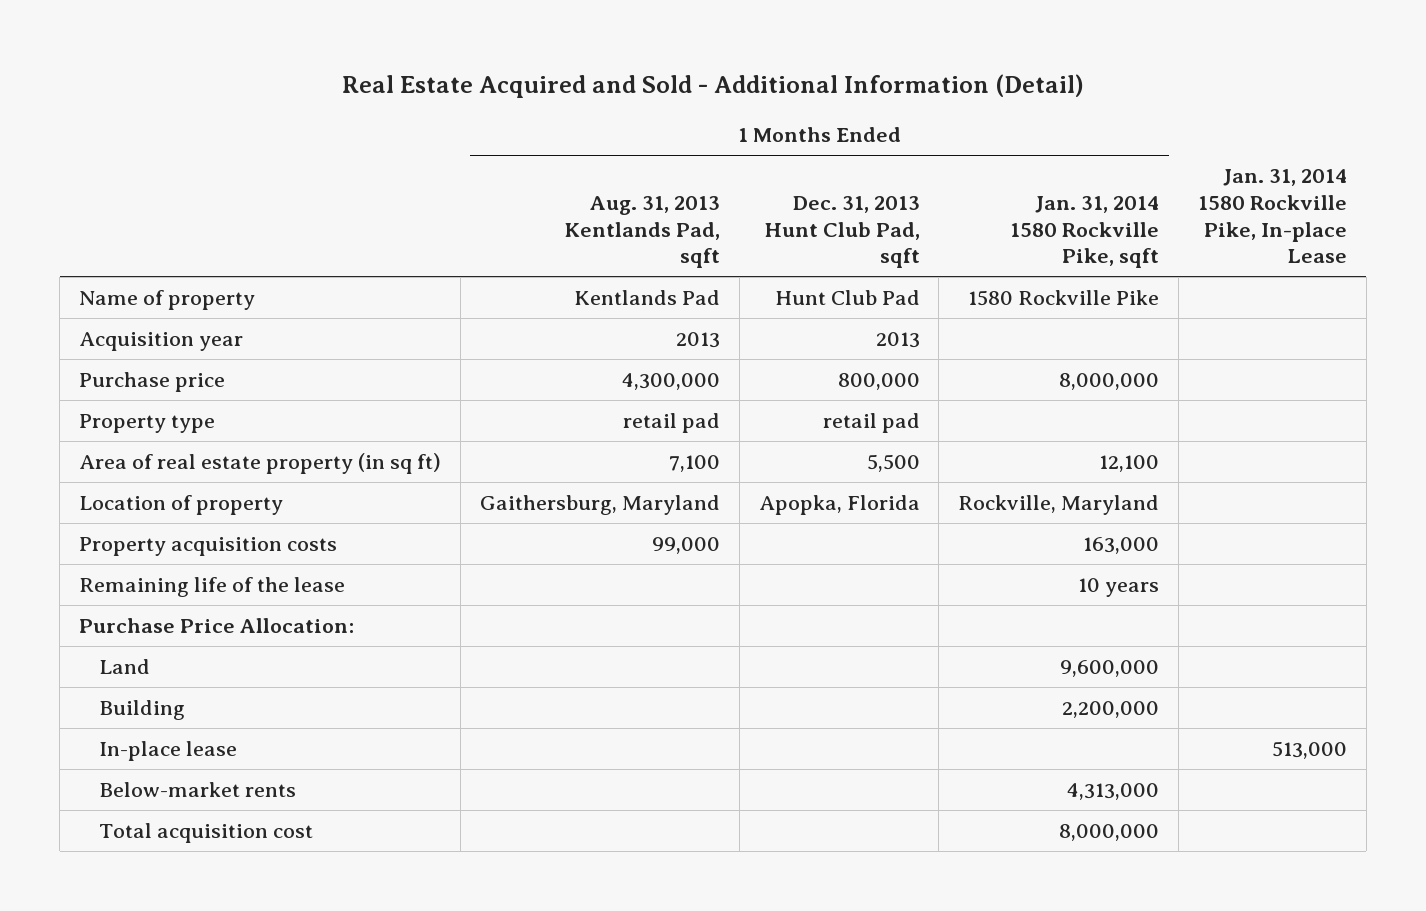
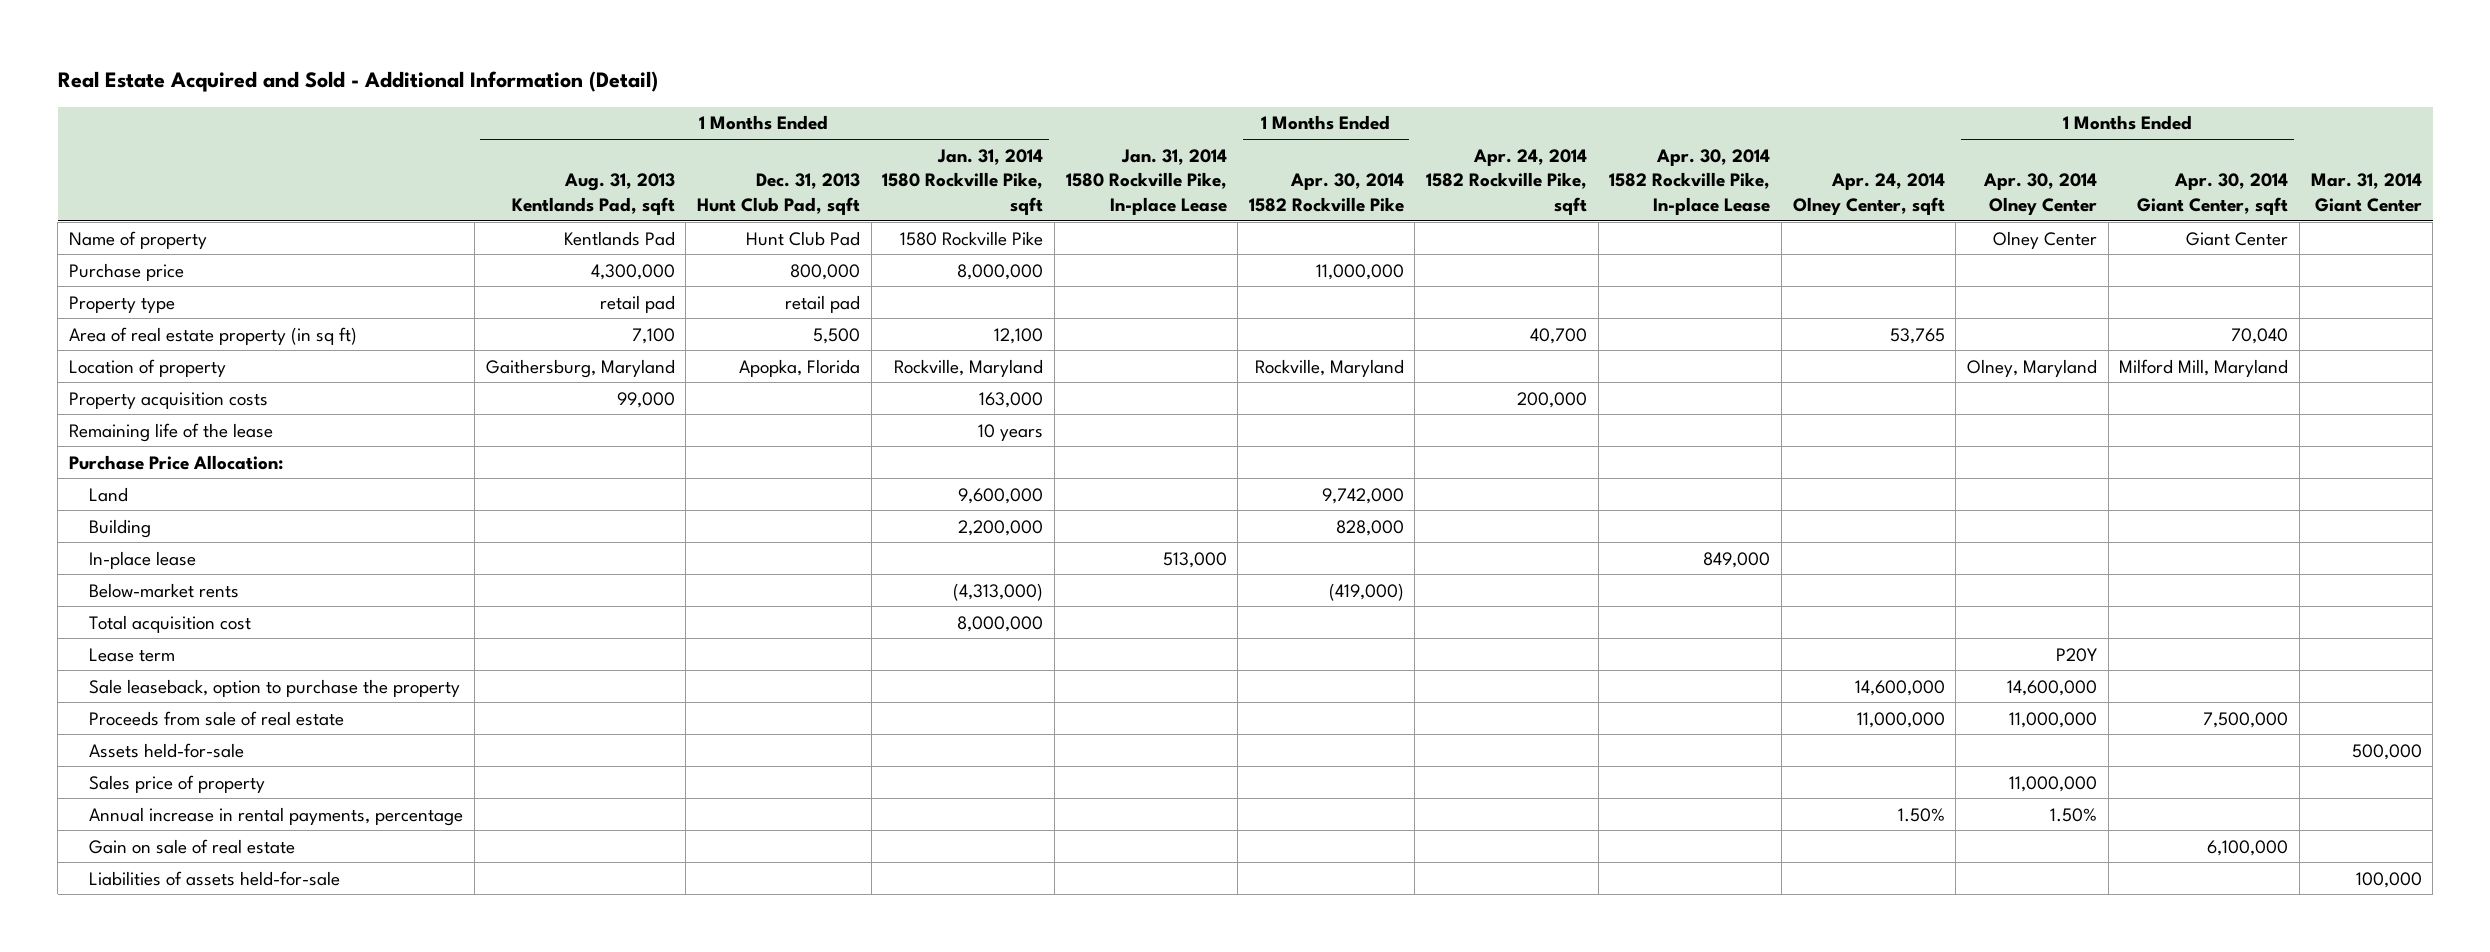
- | 1 Months Ended Aug. 31, 2013 Kentlands Pad, sqft | 1 Months Ended Dec. 31, 2013 Hunt Club Pad, sqft | 1 Months Ended Jan. 31, 2014 1580 Rockville Pike, sqft | Jan. 31, 2014 1580 Rockville Pike, In-place Lease
+ | 1 Months Ended Aug. 31, 2013 Kentlands Pad, sqft | 1 Months Ended Dec. 31, 2013 Hunt Club Pad, sqft | 1 Months Ended Jan. 31, 2014 1580 Rockville Pike, sqft | Jan. 31, 2014 1580 Rockville Pike, In-place Lease | 1 Months Ended Apr. 30, 2014 1582 Rockville Pike | Apr. 24, 2014 1582 Rockville Pike, sqft | Apr. 30, 2014 1582 Rockville Pike, In-place Lease | Apr. 24, 2014 Olney Center, sqft | 1 Months Ended Apr. 30, 2014 Olney Center | 1 Months Ended Apr. 30, 2014 Giant Center, sqft | Mar. 31, 2014 Giant Center
- Acquisition year | 2013 | 2013 | |
- Below-market rents | | | 4,313,000 |
+ Below-market rents | | | (4,313,000) | | (419,000) | | | | | |
+ Lease term | | | | | | | | | P20Y | |
+ Sale leaseback, option to purchase the property | | | | | | | | 14,600,000 | 14,600,000 | |
+ Proceeds from sale of real estate | | | | | | | | 11,000,000 | 11,000,000 | 7,500,000 |
+ Assets held-for-sale | | | | | | | | | | | 500,000
+ Sales price of property | | | | | | | | | 11,000,000 | |
+ Annual increase in rental payments, percentage | | | | | | | | 1.50% | 1.50% | |
+ Gain on sale of real estate | | | | | | | | | | 6,100,000 |
+ Liabilities of assets held-for-sale | | | | | | | | | | | 100,000

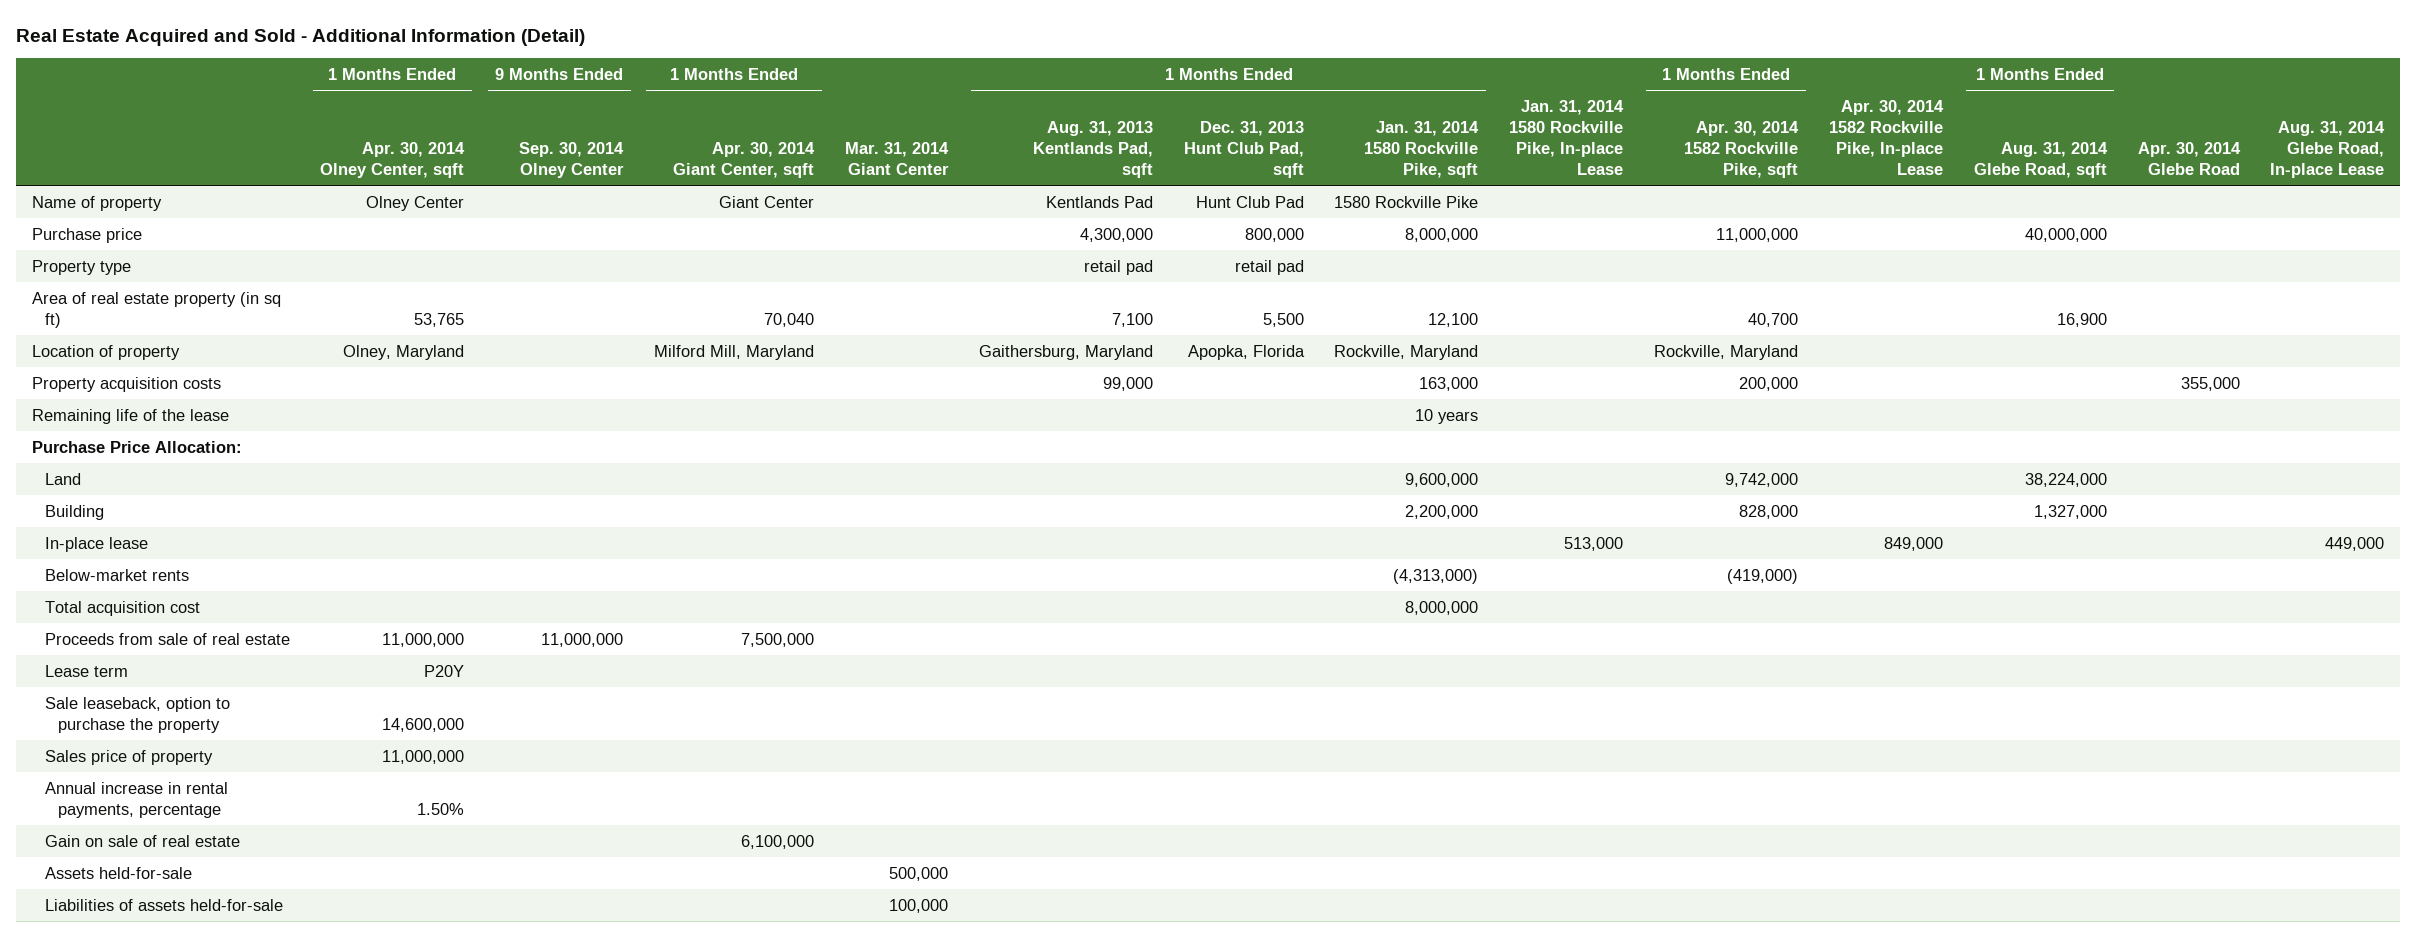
- | 1 Months Ended Aug. 31, 2013 Kentlands Pad, sqft | 1 Months Ended Dec. 31, 2013 Hunt Club Pad, sqft | 1 Months Ended Jan. 31, 2014 1580 Rockville Pike, sqft | Jan. 31, 2014 1580 Rockville Pike, In-place Lease | 1 Months Ended Apr. 30, 2014 1582 Rockville Pike | Apr. 24, 2014 1582 Rockville Pike, sqft | Apr. 30, 2014 1582 Rockville Pike, In-place Lease | Apr. 24, 2014 Olney Center, sqft | 1 Months Ended Apr. 30, 2014 Olney Center | 1 Months Ended Apr. 30, 2014 Giant Center, sqft | Mar. 31, 2014 Giant Center
+ | 1 Months Ended Apr. 30, 2014 Olney Center, sqft | 9 Months Ended Sep. 30, 2014 Olney Center | 1 Months Ended Apr. 30, 2014 Giant Center, sqft | Mar. 31, 2014 Giant Center | 1 Months Ended Aug. 31, 2013 Kentlands Pad, sqft | 1 Months Ended Dec. 31, 2013 Hunt Club Pad, sqft | 1 Months Ended Jan. 31, 2014 1580 Rockville Pike, sqft | Jan. 31, 2014 1580 Rockville Pike, In-place Lease | 1 Months Ended Apr. 30, 2014 1582 Rockville Pike, sqft | Apr. 30, 2014 1582 Rockville Pike, In-place Lease | 1 Months Ended Aug. 31, 2014 Glebe Road, sqft | Apr. 30, 2014 Glebe Road | Aug. 31, 2014 Glebe Road, In-place Lease
moved up: Proceeds from sale of real estate | 11,000,000 | 11,000,000 | 7,500,000 | | | | | | | | | |
moved down: Assets held-for-sale | | | | 500,000 | | | | | | | | |

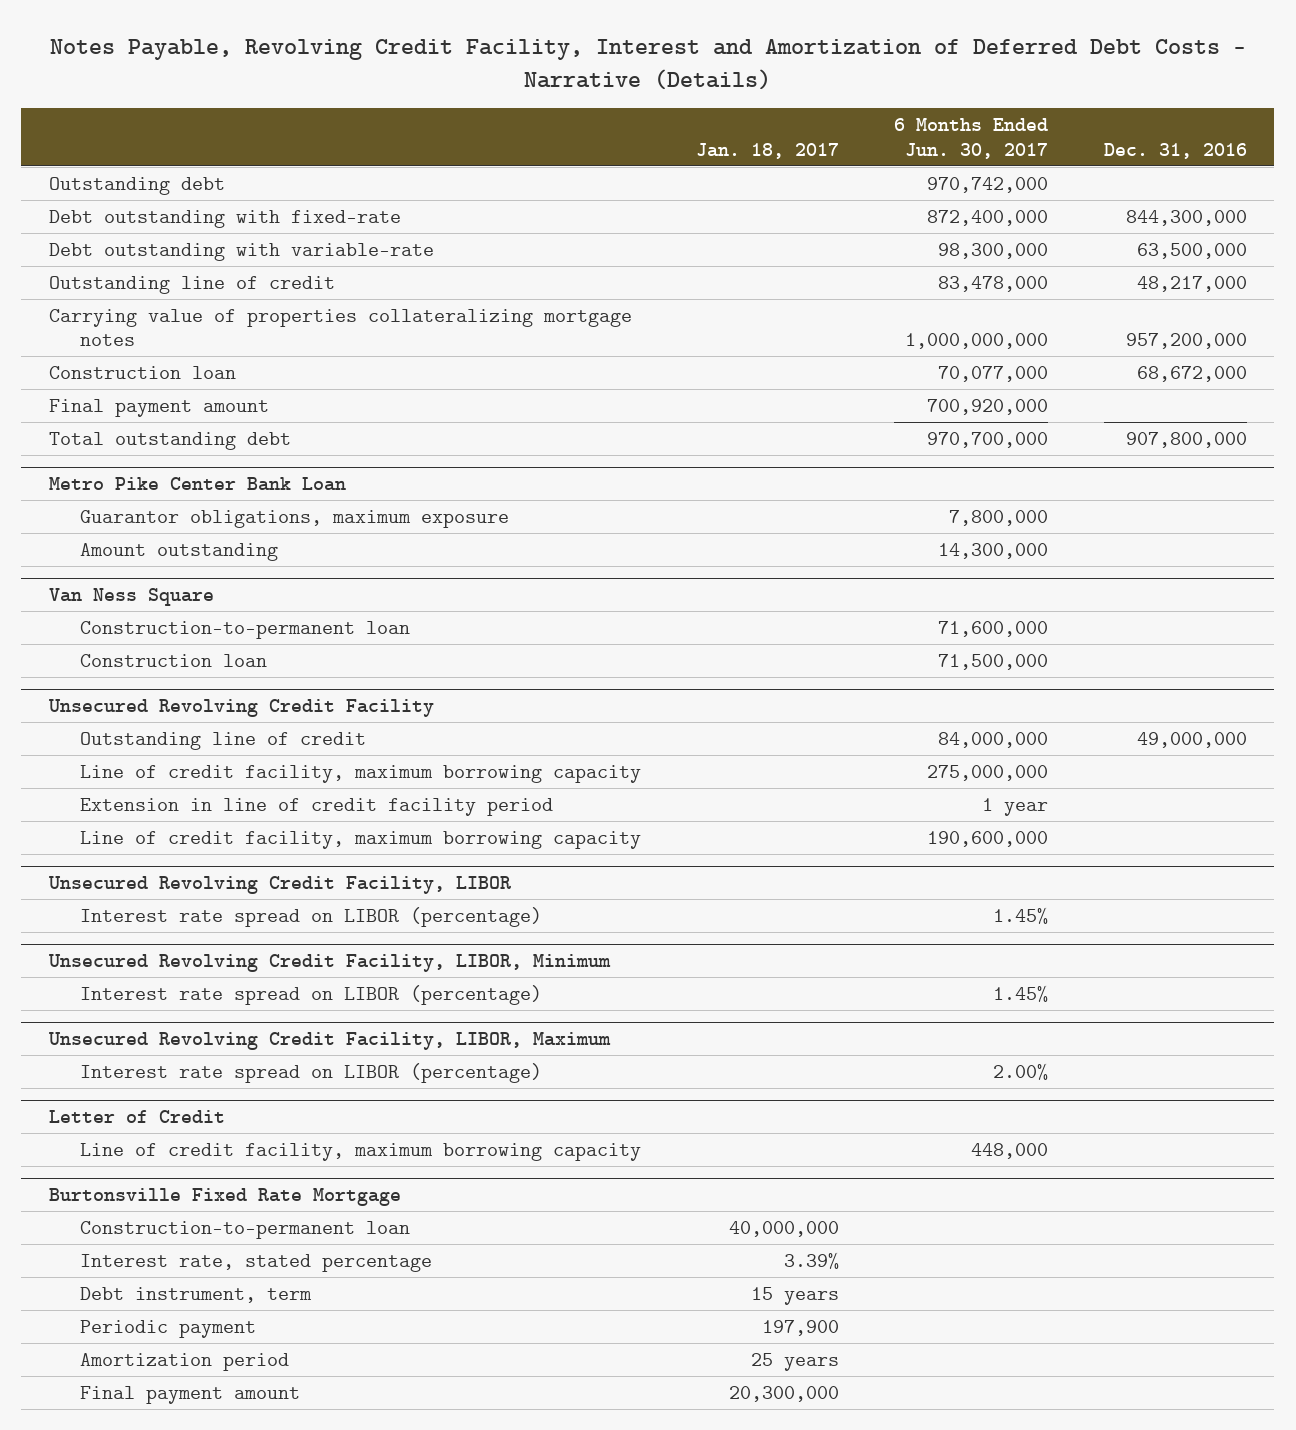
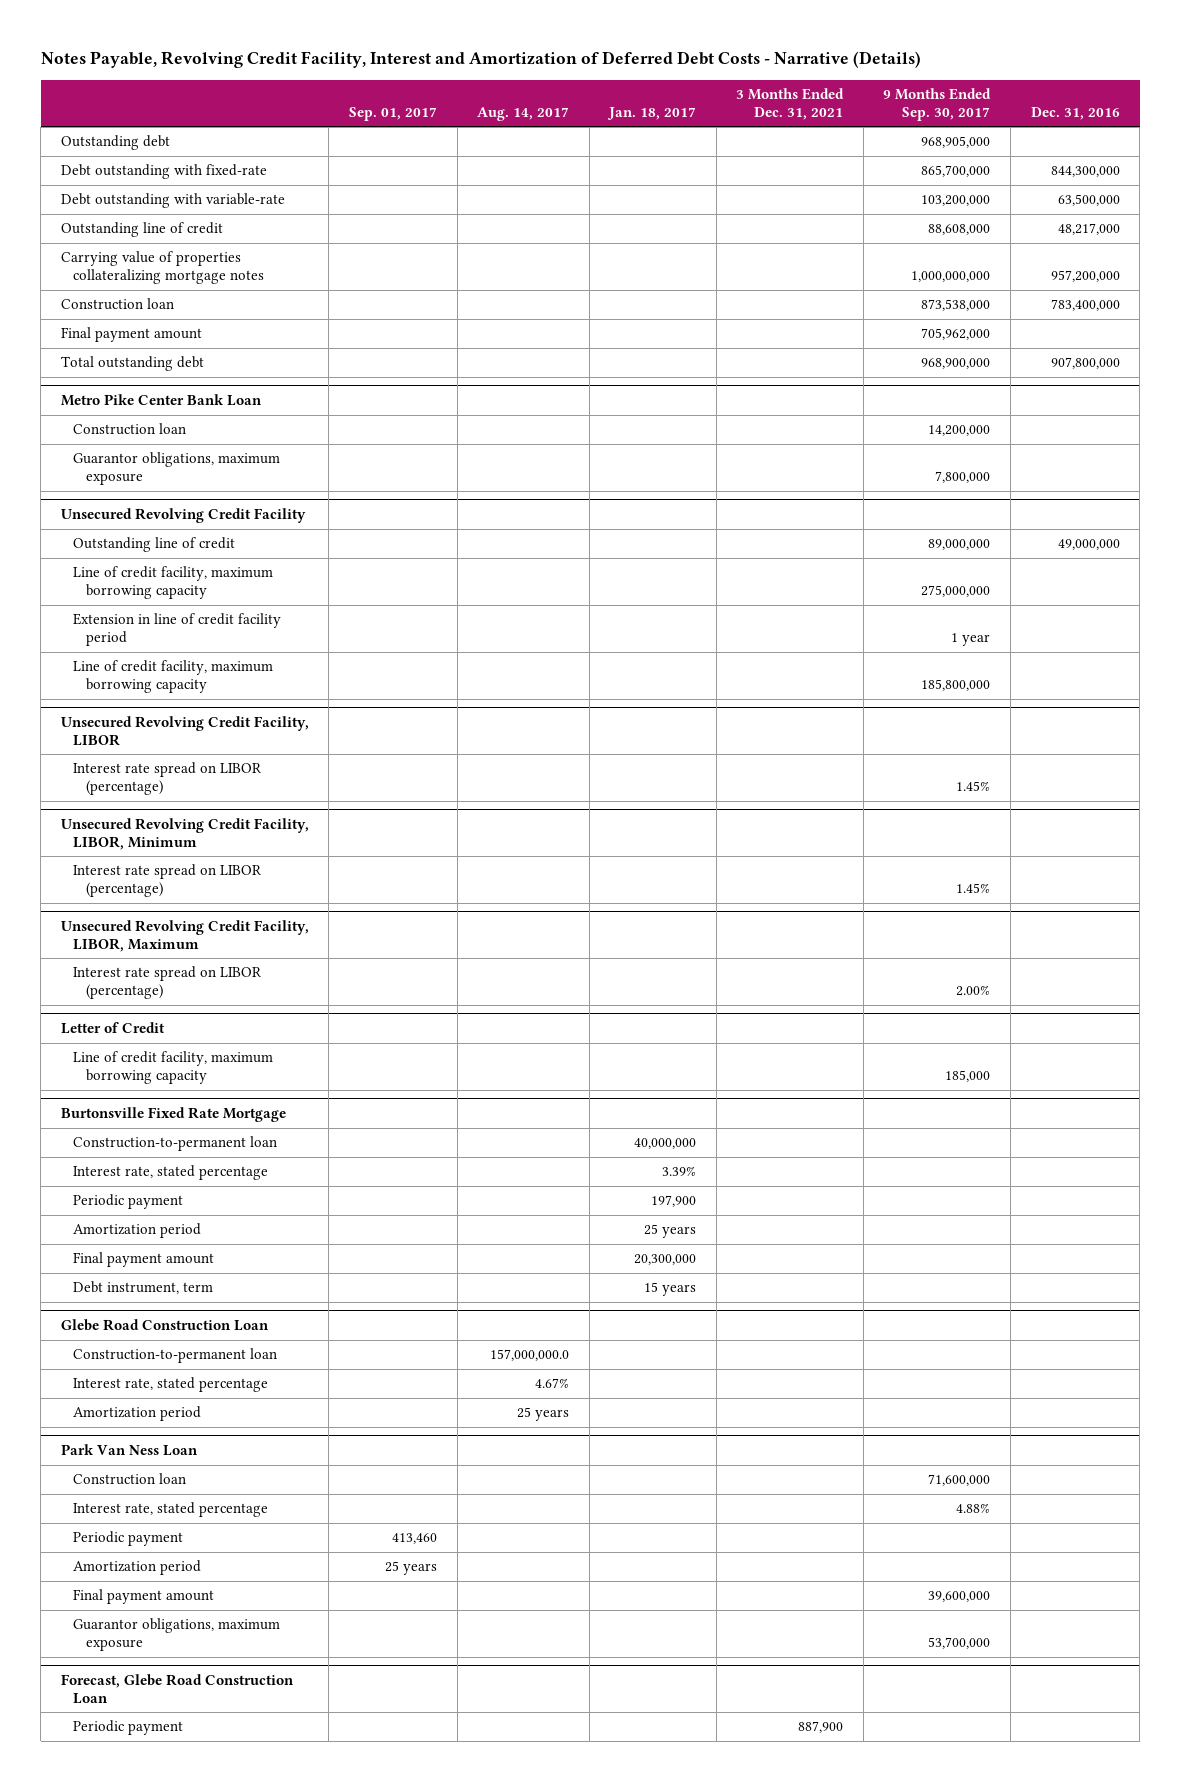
- | Jan. 18, 2017 | 6 Months Ended Jun. 30, 2017 | Dec. 31, 2016
+ | Sep. 01, 2017 | Aug. 14, 2017 | Jan. 18, 2017 | 3 Months Ended Dec. 31, 2021 | 9 Months Ended Sep. 30, 2017 | Dec. 31, 2016
- Construction loan | | 70,077,000 | 68,672,000
+ Construction loan | | | | | 873,538,000 | 783,400,000
@ Metro Pike Center Bank Loan
+ Construction loan | | | | | 14,200,000 |
- Amount outstanding | | 14,300,000 |
- Van Ness Square
- Construction-to-permanent loan | | 71,600,000 |
- Construction loan | | 71,500,000 |
@ Burtonsville Fixed Rate Mortgage
moved down: Debt instrument, term | | | 15 years | | |
+ Glebe Road Construction Loan
+ Construction-to-permanent loan | | 157,000,000.0 | | | |
+ Interest rate, stated percentage | | 4.67% | | | |
+ Amortization period | | 25 years | | | |
+ Park Van Ness Loan
+ Construction loan | | | | | 71,600,000 |
+ Interest rate, stated percentage | | | | | 4.88% |
+ Periodic payment | 413,460 | | | | |
+ Amortization period | 25 years | | | | |
+ Final payment amount | | | | | 39,600,000 |
+ Guarantor obligations, maximum exposure | | | | | 53,700,000 |
+ Forecast, Glebe Road Construction Loan
+ Periodic payment | | | | 887,900 | |

